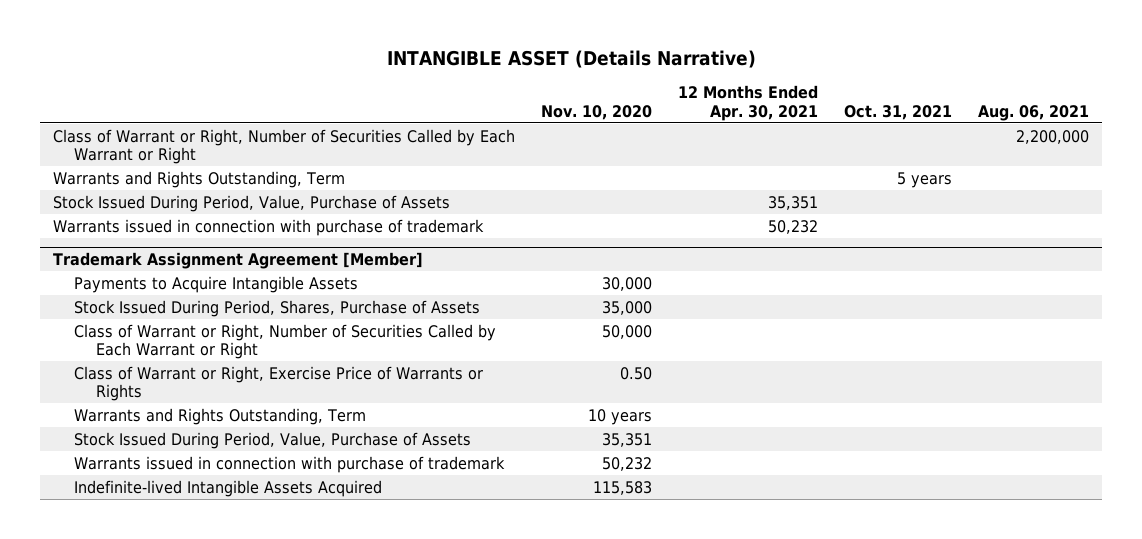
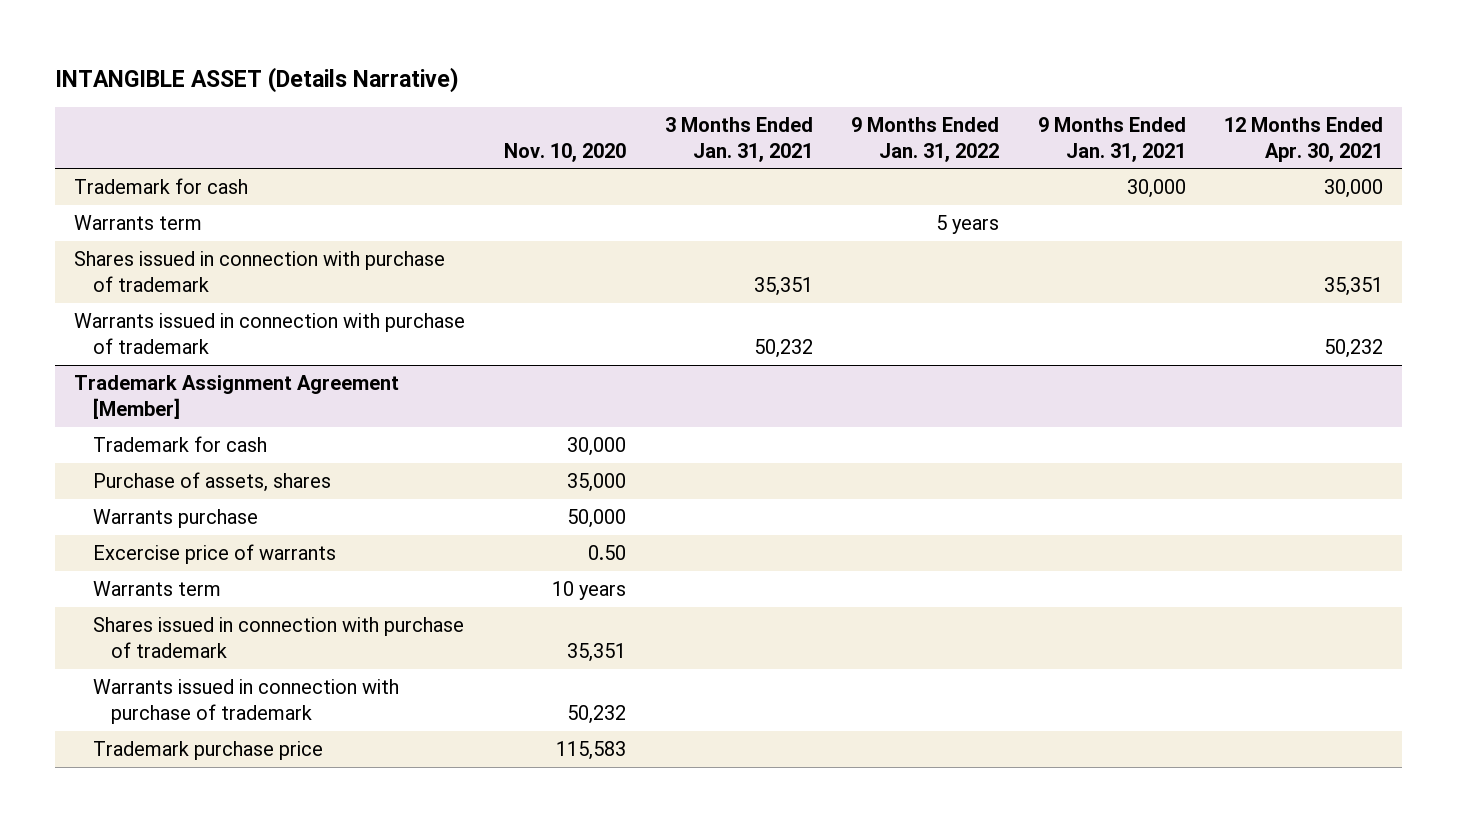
- | Nov. 10, 2020 | 12 Months Ended Apr. 30, 2021 | Oct. 31, 2021 | Aug. 06, 2021
+ | Nov. 10, 2020 | 3 Months Ended Jan. 31, 2021 | 9 Months Ended Jan. 31, 2022 | 9 Months Ended Jan. 31, 2021 | 12 Months Ended Apr. 30, 2021
- Class of Warrant or Right, Number of Securities Called by Each Warrant or Right | | | | 2,200,000
- Warrants and Rights Outstanding, Term | | | 5 years |
- Stock Issued During Period, Value, Purchase of Assets | | 35,351 | |
+ Trademark for cash | | | | 30,000 | 30,000
+ Warrants term | | | 5 years | |
+ Shares issued in connection with purchase of trademark | | 35,351 | | | 35,351
@ Trademark Assignment Agreement [Member]
- Payments to Acquire Intangible Assets | 30,000 | | |
- Stock Issued During Period, Shares, Purchase of Assets | 35,000 | | |
- Class of Warrant or Right, Number of Securities Called by Each Warrant or Right | 50,000 | | |
- Class of Warrant or Right, Exercise Price of Warrants or Rights | 0.50 | | |
- Warrants and Rights Outstanding, Term | 10 years | | |
- Stock Issued During Period, Value, Purchase of Assets | 35,351 | | |
+ Trademark for cash | 30,000 | | | |
+ Purchase of assets, shares | 35,000 | | | |
+ Warrants purchase | 50,000 | | | |
+ Excercise price of warrants | 0.50 | | | |
+ Warrants term | 10 years | | | |
+ Shares issued in connection with purchase of trademark | 35,351 | | | |
- Indefinite-lived Intangible Assets Acquired | 115,583 | | |
+ Trademark purchase price | 115,583 | | | |

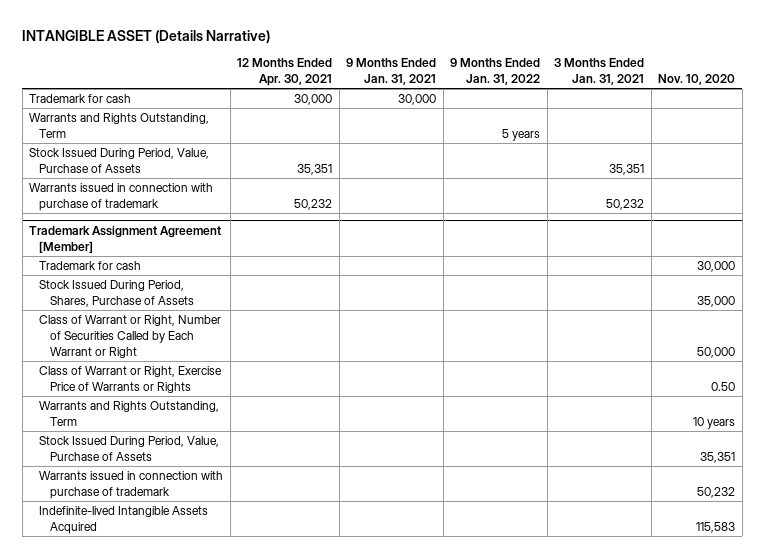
- | Nov. 10, 2020 | 3 Months Ended Jan. 31, 2021 | 9 Months Ended Jan. 31, 2022 | 9 Months Ended Jan. 31, 2021 | 12 Months Ended Apr. 30, 2021
+ | 12 Months Ended Apr. 30, 2021 | 9 Months Ended Jan. 31, 2021 | 9 Months Ended Jan. 31, 2022 | 3 Months Ended Jan. 31, 2021 | Nov. 10, 2020
- Warrants term | | | 5 years | |
- Shares issued in connection with purchase of trademark | | 35,351 | | | 35,351
+ Warrants and Rights Outstanding, Term | | | 5 years | |
+ Stock Issued During Period, Value, Purchase of Assets | 35,351 | | | 35,351 |
@ Trademark Assignment Agreement [Member]
- Purchase of assets, shares | 35,000 | | | |
- Warrants purchase | 50,000 | | | |
- Excercise price of warrants | 0.50 | | | |
- Warrants term | 10 years | | | |
- Shares issued in connection with purchase of trademark | 35,351 | | | |
+ Stock Issued During Period, Shares, Purchase of Assets | | | | | 35,000
+ Class of Warrant or Right, Number of Securities Called by Each Warrant or Right | | | | | 50,000
+ Class of Warrant or Right, Exercise Price of Warrants or Rights | | | | | 0.50
+ Warrants and Rights Outstanding, Term | | | | | 10 years
+ Stock Issued During Period, Value, Purchase of Assets | | | | | 35,351
- Trademark purchase price | 115,583 | | | |
+ Indefinite-lived Intangible Assets Acquired | | | | | 115,583

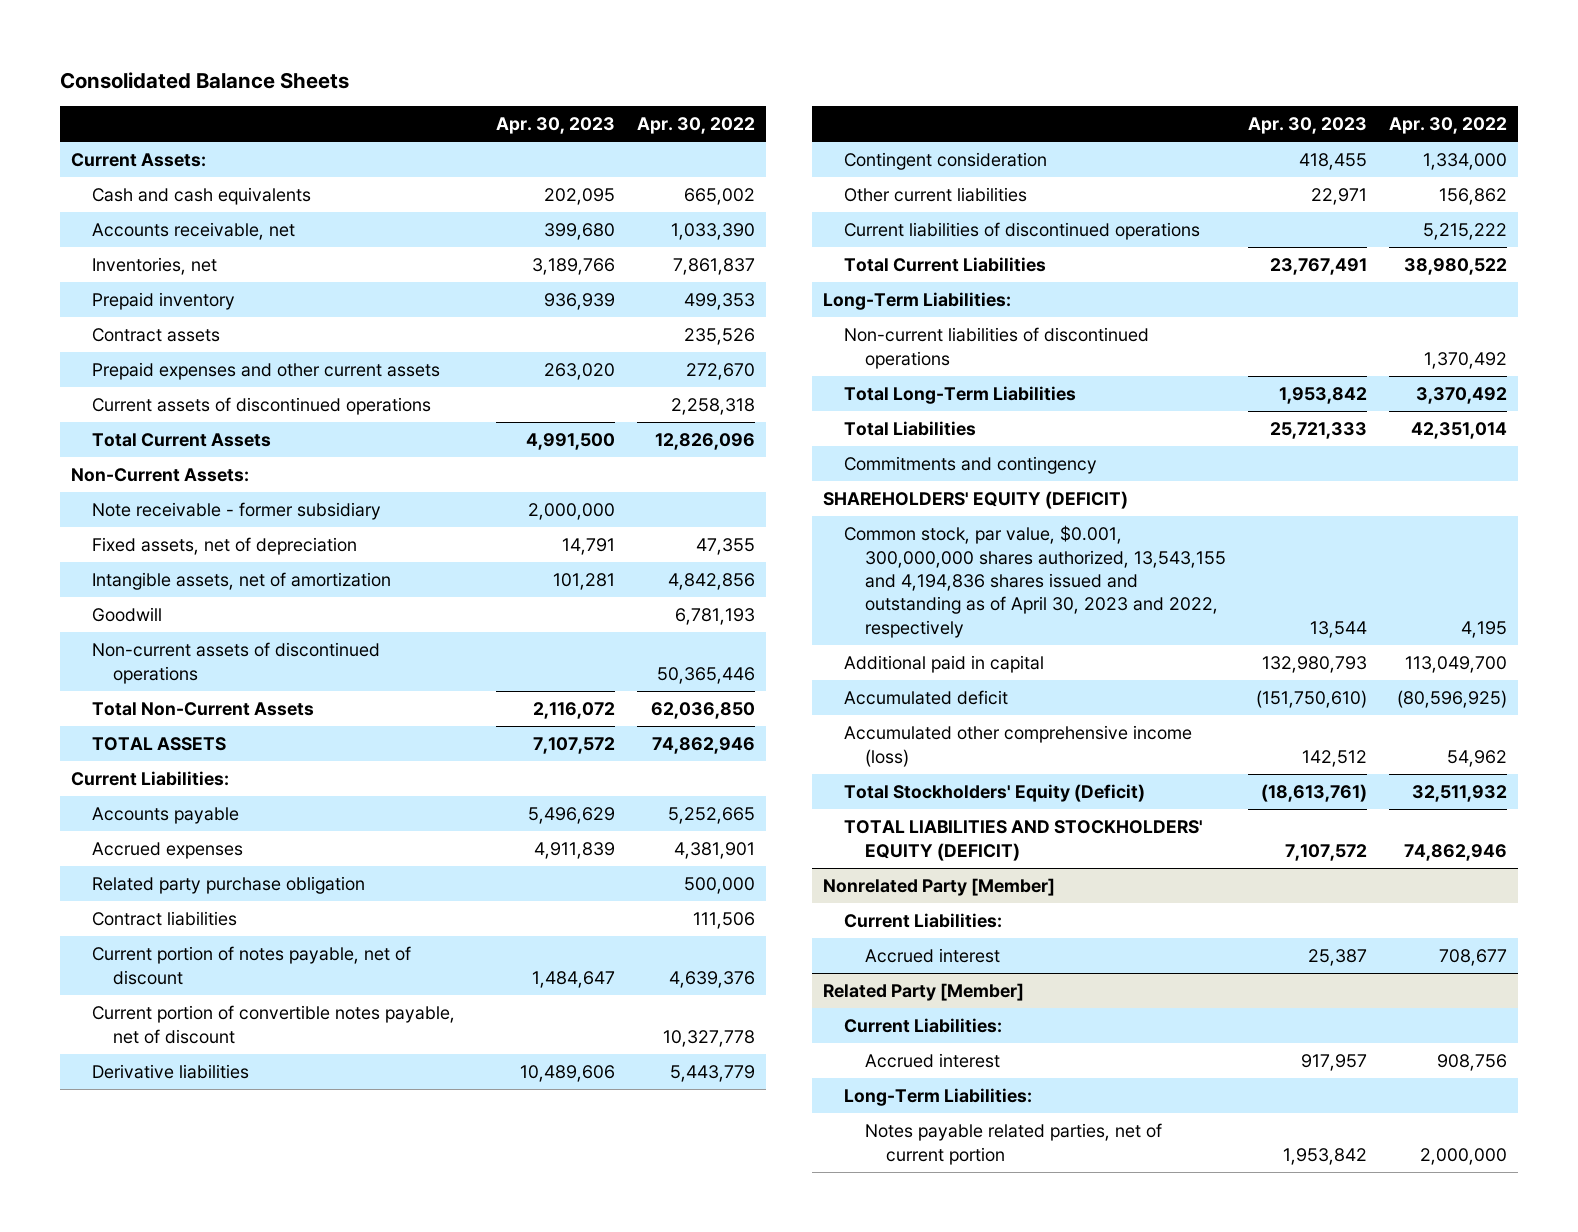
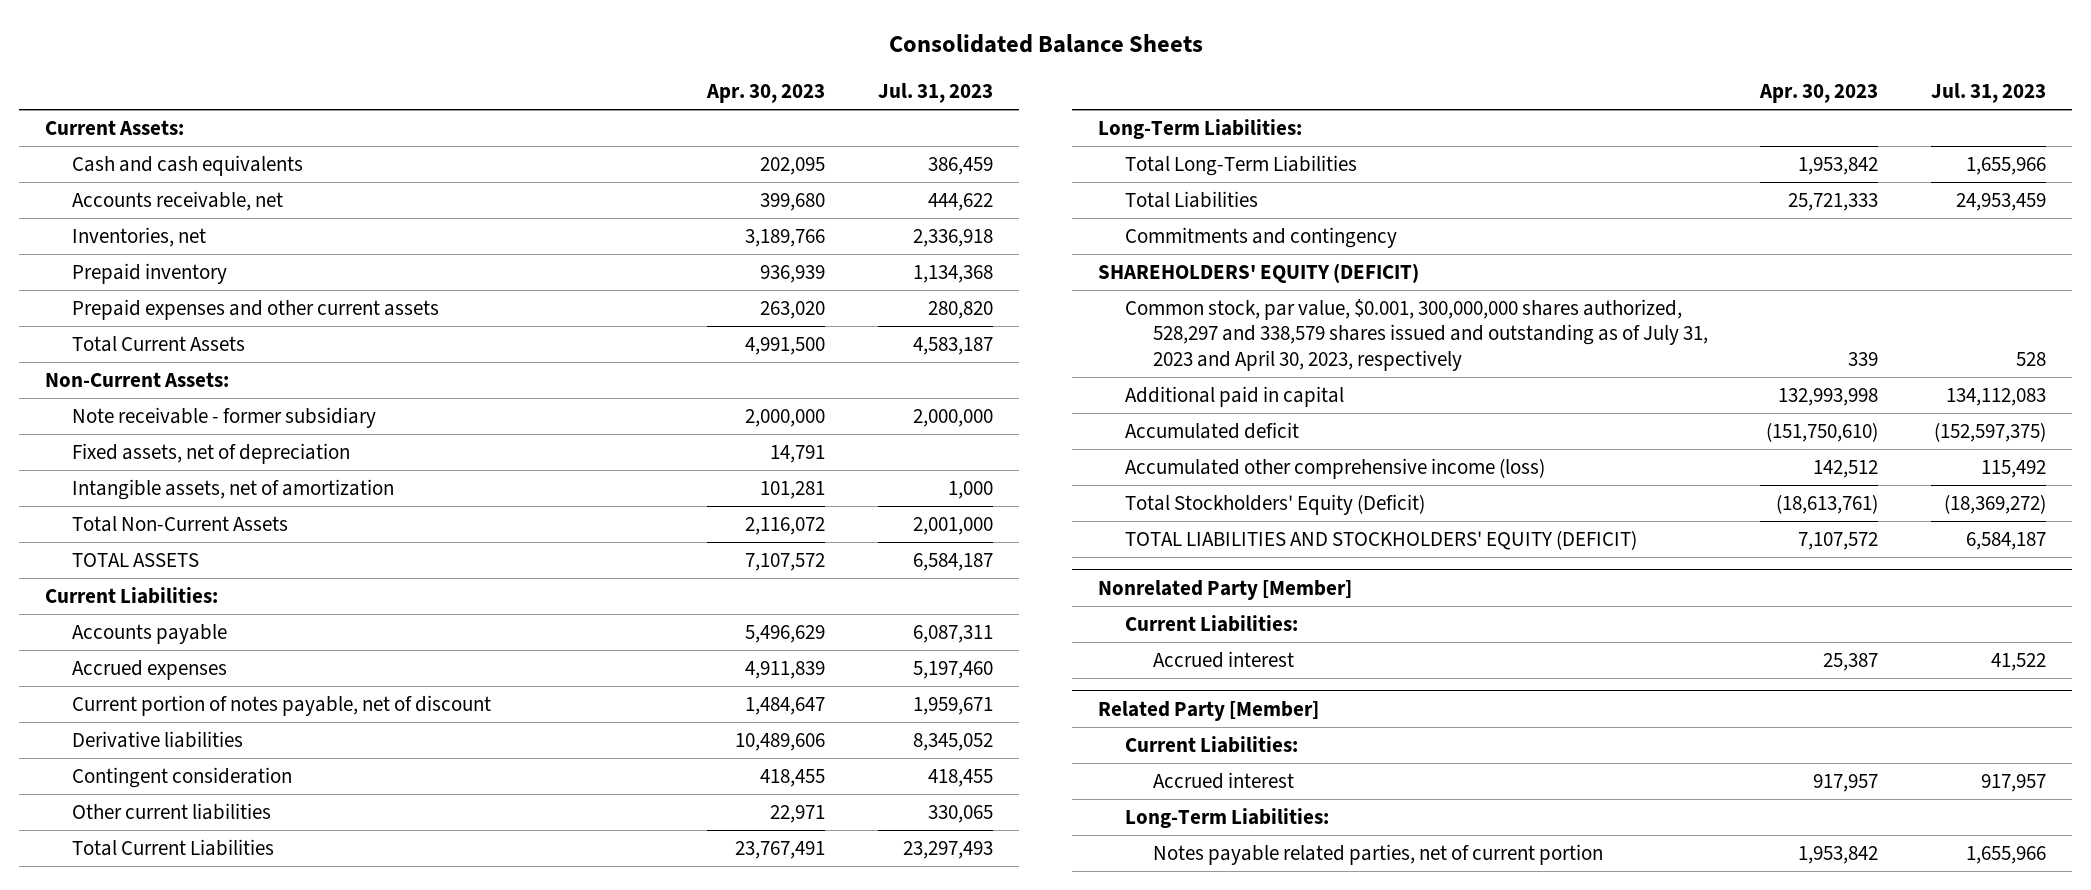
- | Apr. 30, 2023 | Apr. 30, 2022
+ | Apr. 30, 2023 | Jul. 31, 2023
- Contract assets | | 235,526
- Current assets of discontinued operations | | 2,258,318
- Goodwill | | 6,781,193
- Non-current assets of discontinued operations | | 50,365,446
- Related party purchase obligation | | 500,000
- Contract liabilities | | 111,506
- Current portion of convertible notes payable, net of discount | | 10,327,778
- Current liabilities of discontinued operations | | 5,215,222
- Non-current liabilities of discontinued operations | | 1,370,492
- Common stock, par value, $0.001, 300,000,000 shares authorized, 13,543,155 and 4,194,836 shares issued and outstanding as of April 30, 2023 and 2022, respectively | 13,544 | 4,195
- Additional paid in capital | 132,980,793 | 113,049,700
+ Common stock, par value, $0.001, 300,000,000 shares authorized, 528,297 and 338,579 shares issued and outstanding as of July 31, 2023 and April 30, 2023, respectively | 339 | 528
+ Additional paid in capital | 132,993,998 | 134,112,083

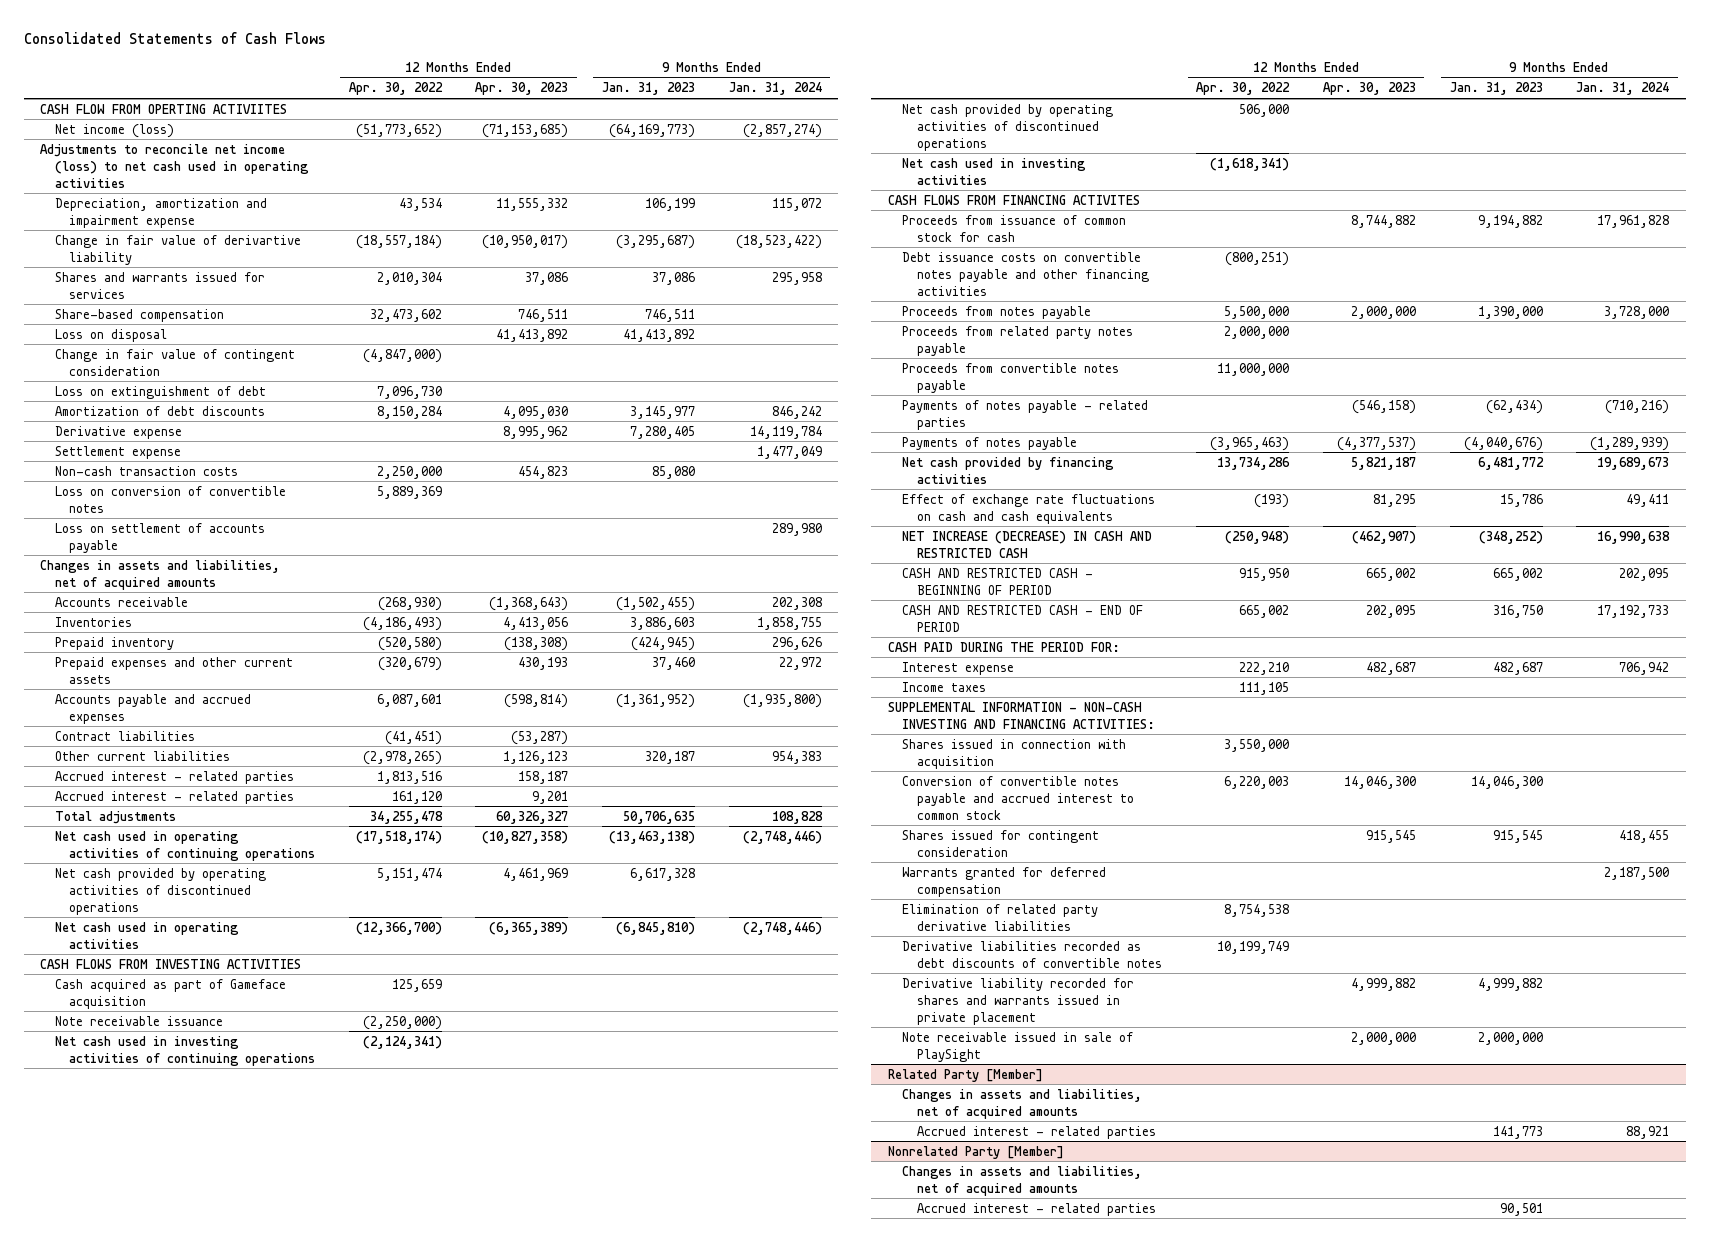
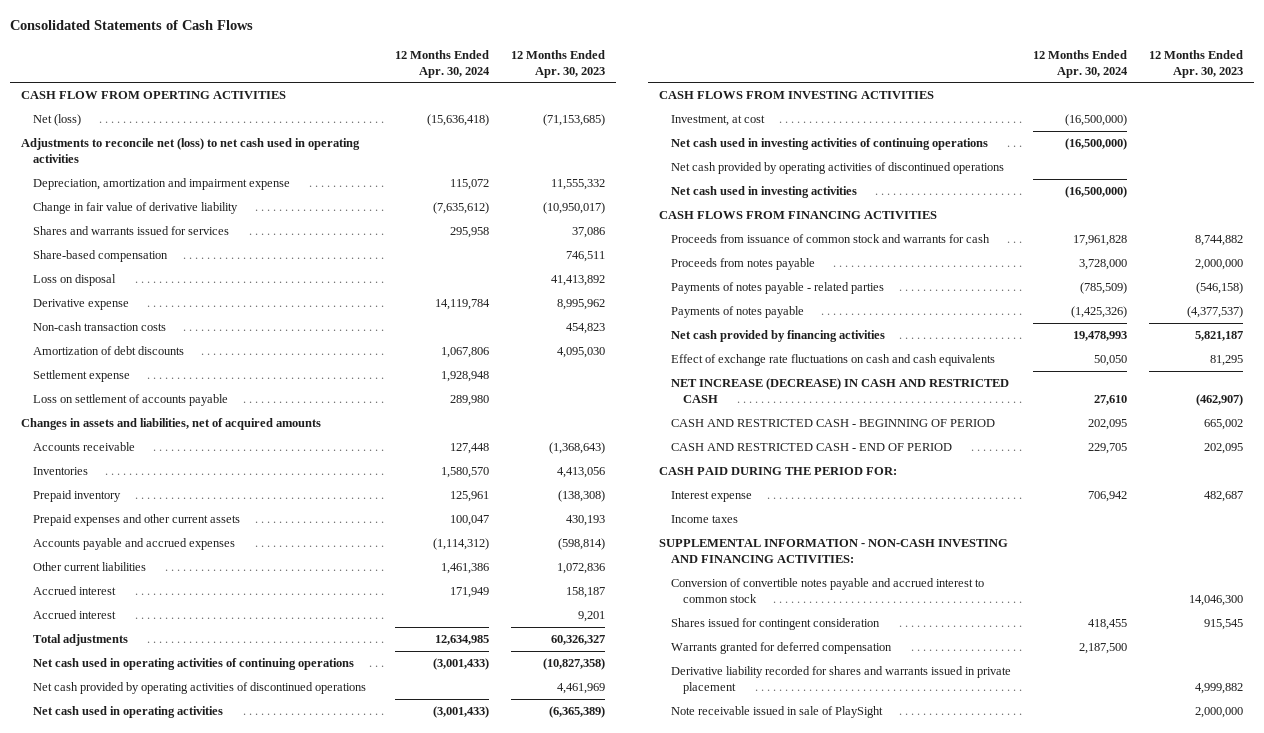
- | 12 Months Ended Apr. 30, 2022 | 12 Months Ended Apr. 30, 2023 | 9 Months Ended Jan. 31, 2023 | 9 Months Ended Jan. 31, 2024
+ | 12 Months Ended Apr. 30, 2024 | 12 Months Ended Apr. 30, 2023
- CASH FLOW FROM OPERTING ACTIVIITES
- Net income (loss) | (51,773,652) | (71,153,685) | (64,169,773) | (2,857,274)
- Adjustments to reconcile net income (loss) to net cash used in operating activities
+ CASH FLOW FROM OPERTING ACTIVITIES
+ Net (loss) | (15,636,418) | (71,153,685)
+ Adjustments to reconcile net (loss) to net cash used in operating activities
- Change in fair value of derivartive liability | (18,557,184) | (10,950,017) | (3,295,687) | (18,523,422)
+ Change in fair value of derivative liability | (7,635,612) | (10,950,017)
- Change in fair value of contingent consideration | (4,847,000) | | |
- Loss on extinguishment of debt | 7,096,730 | | |
- Loss on conversion of convertible notes | 5,889,369 | | |
moved down: Amortization of debt discounts | 1,067,806 | 4,095,030
moved down: Settlement expense | 1,928,948 |
- Contract liabilities | (41,451) | (53,287) | |
- Other current liabilities | (2,978,265) | 1,126,123 | 320,187 | 954,383
- Accrued interest - related parties | 1,813,516 | 158,187 | |
- Accrued interest - related parties | 161,120 | 9,201 | |
+ Other current liabilities | 1,461,386 | 1,072,836
+ Accrued interest | 171,949 | 158,187
+ Accrued interest | | 9,201
- Cash acquired as part of Gameface acquisition | 125,659 | | |
- Note receivable issuance | (2,250,000) | | |
+ Investment, at cost | (16,500,000) |
- CASH FLOWS FROM FINANCING ACTIVITES
- Proceeds from issuance of common stock for cash | | 8,744,882 | 9,194,882 | 17,961,828
- Debt issuance costs on convertible notes payable and other financing activities | (800,251) | | |
+ CASH FLOWS FROM FINANCING ACTIVITIES
+ Proceeds from issuance of common stock and warrants for cash | 17,961,828 | 8,744,882
- Proceeds from related party notes payable | 2,000,000 | | |
- Proceeds from convertible notes payable | 11,000,000 | | |
- Shares issued in connection with acquisition | 3,550,000 | | |
- Elimination of related party derivative liabilities | 8,754,538 | | |
- Derivative liabilities recorded as debt discounts of convertible notes | 10,199,749 | | |
- Related Party [Member]
- Changes in assets and liabilities, net of acquired amounts
- Accrued interest - related parties | | | 141,773 | 88,921
- Nonrelated Party [Member]
- Changes in assets and liabilities, net of acquired amounts
- Accrued interest - related parties | | | 90,501 |

